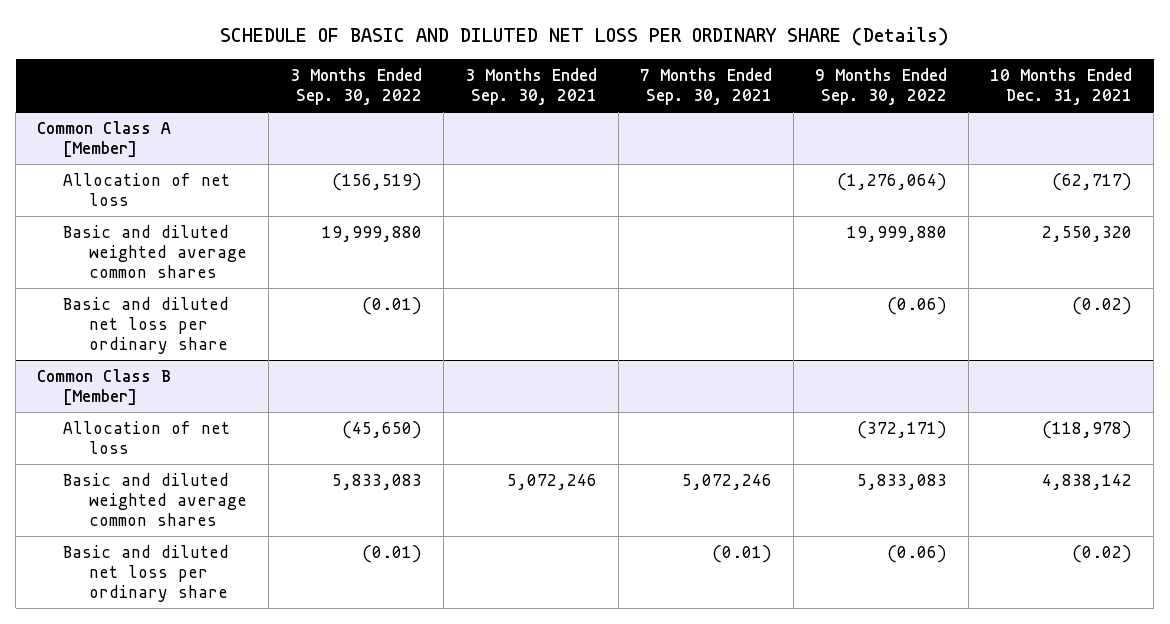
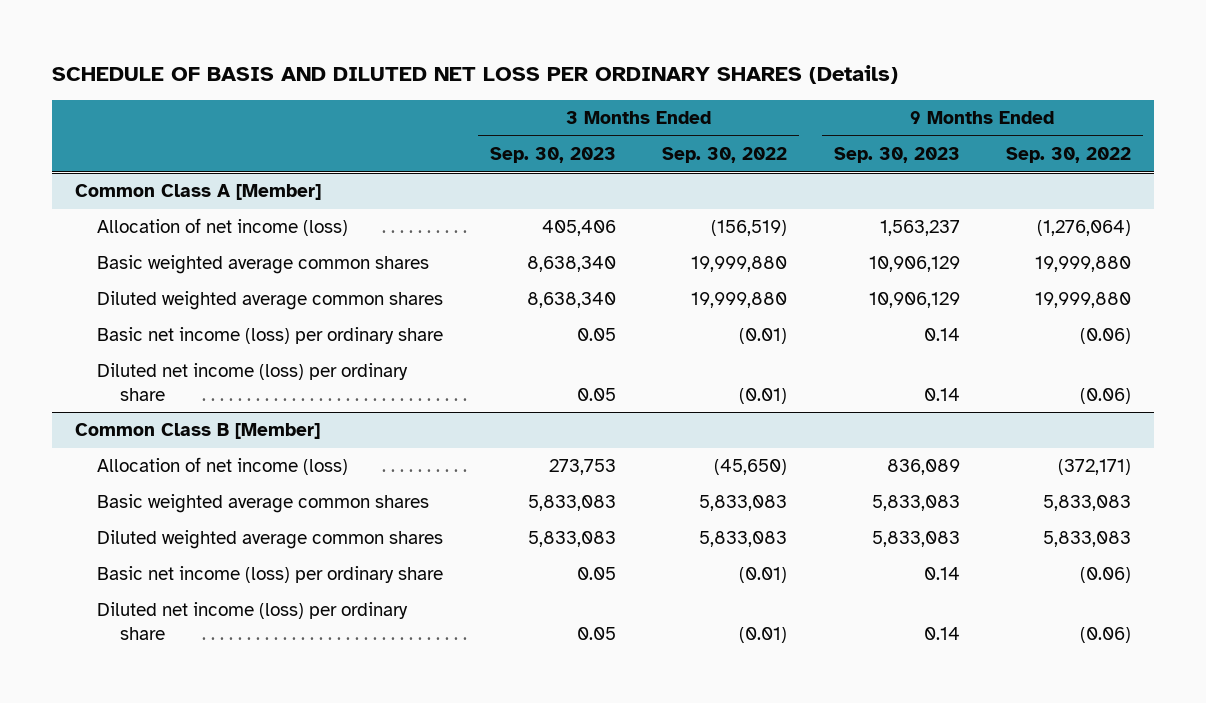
- SCHEDULE OF BASIC AND DILUTED NET LOSS PER ORDINARY SHARE (Details)
+ SCHEDULE OF BASIS AND DILUTED NET LOSS PER ORDINARY SHARES (Details)
- | 3 Months Ended Sep. 30, 2022 | 3 Months Ended Sep. 30, 2021 | 7 Months Ended Sep. 30, 2021 | 9 Months Ended Sep. 30, 2022 | 10 Months Ended Dec. 31, 2021
+ | 3 Months Ended Sep. 30, 2023 | 3 Months Ended Sep. 30, 2022 | 9 Months Ended Sep. 30, 2023 | 9 Months Ended Sep. 30, 2022
@ Common Class A [Member]
- Allocation of net loss | (156,519) | | | (1,276,064) | (62,717)
- Basic and diluted weighted average common shares | 19,999,880 | | | 19,999,880 | 2,550,320
- Basic and diluted net loss per ordinary share | (0.01) | | | (0.06) | (0.02)
+ Allocation of net income (loss) | 405,406 | (156,519) | 1,563,237 | (1,276,064)
+ Basic weighted average common shares | 8,638,340 | 19,999,880 | 10,906,129 | 19,999,880
+ Diluted weighted average common shares | 8,638,340 | 19,999,880 | 10,906,129 | 19,999,880
+ Basic net income (loss) per ordinary share | 0.05 | (0.01) | 0.14 | (0.06)
+ Diluted net income (loss) per ordinary share | 0.05 | (0.01) | 0.14 | (0.06)
@ Common Class B [Member]
- Allocation of net loss | (45,650) | | | (372,171) | (118,978)
- Basic and diluted weighted average common shares | 5,833,083 | 5,072,246 | 5,072,246 | 5,833,083 | 4,838,142
- Basic and diluted net loss per ordinary share | (0.01) | | (0.01) | (0.06) | (0.02)
+ Allocation of net income (loss) | 273,753 | (45,650) | 836,089 | (372,171)
+ Basic weighted average common shares | 5,833,083 | 5,833,083 | 5,833,083 | 5,833,083
+ Diluted weighted average common shares | 5,833,083 | 5,833,083 | 5,833,083 | 5,833,083
+ Basic net income (loss) per ordinary share | 0.05 | (0.01) | 0.14 | (0.06)
+ Diluted net income (loss) per ordinary share | 0.05 | (0.01) | 0.14 | (0.06)

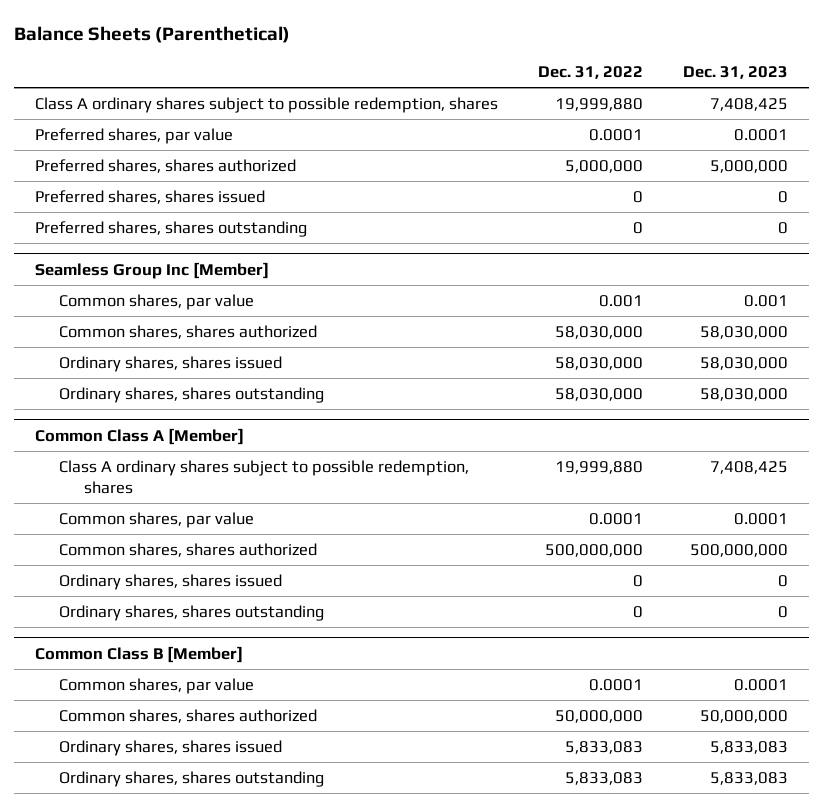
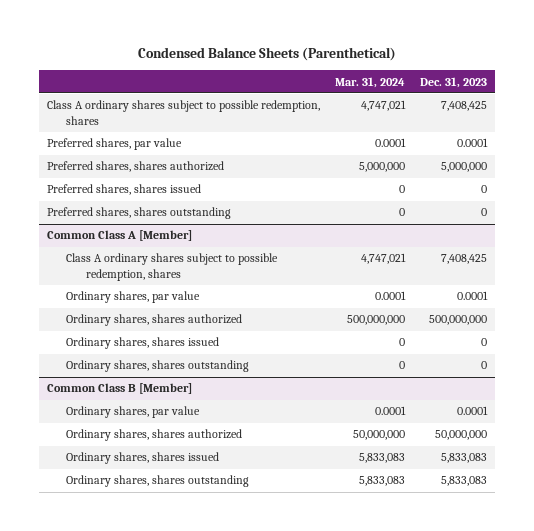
- Balance Sheets (Parenthetical)
+ Condensed Balance Sheets (Parenthetical)
- | Dec. 31, 2022 | Dec. 31, 2023
+ | Mar. 31, 2024 | Dec. 31, 2023
- Seamless Group Inc [Member]
- Common shares, par value | 0.001 | 0.001
- Common shares, shares authorized | 58,030,000 | 58,030,000
- Ordinary shares, shares issued | 58,030,000 | 58,030,000
- Ordinary shares, shares outstanding | 58,030,000 | 58,030,000
@ Common Class A [Member]
- Common shares, par value | 0.0001 | 0.0001
- Common shares, shares authorized | 500,000,000 | 500,000,000
+ Ordinary shares, par value | 0.0001 | 0.0001
+ Ordinary shares, shares authorized | 500,000,000 | 500,000,000
@ Common Class B [Member]
- Common shares, par value | 0.0001 | 0.0001
- Common shares, shares authorized | 50,000,000 | 50,000,000
+ Ordinary shares, par value | 0.0001 | 0.0001
+ Ordinary shares, shares authorized | 50,000,000 | 50,000,000

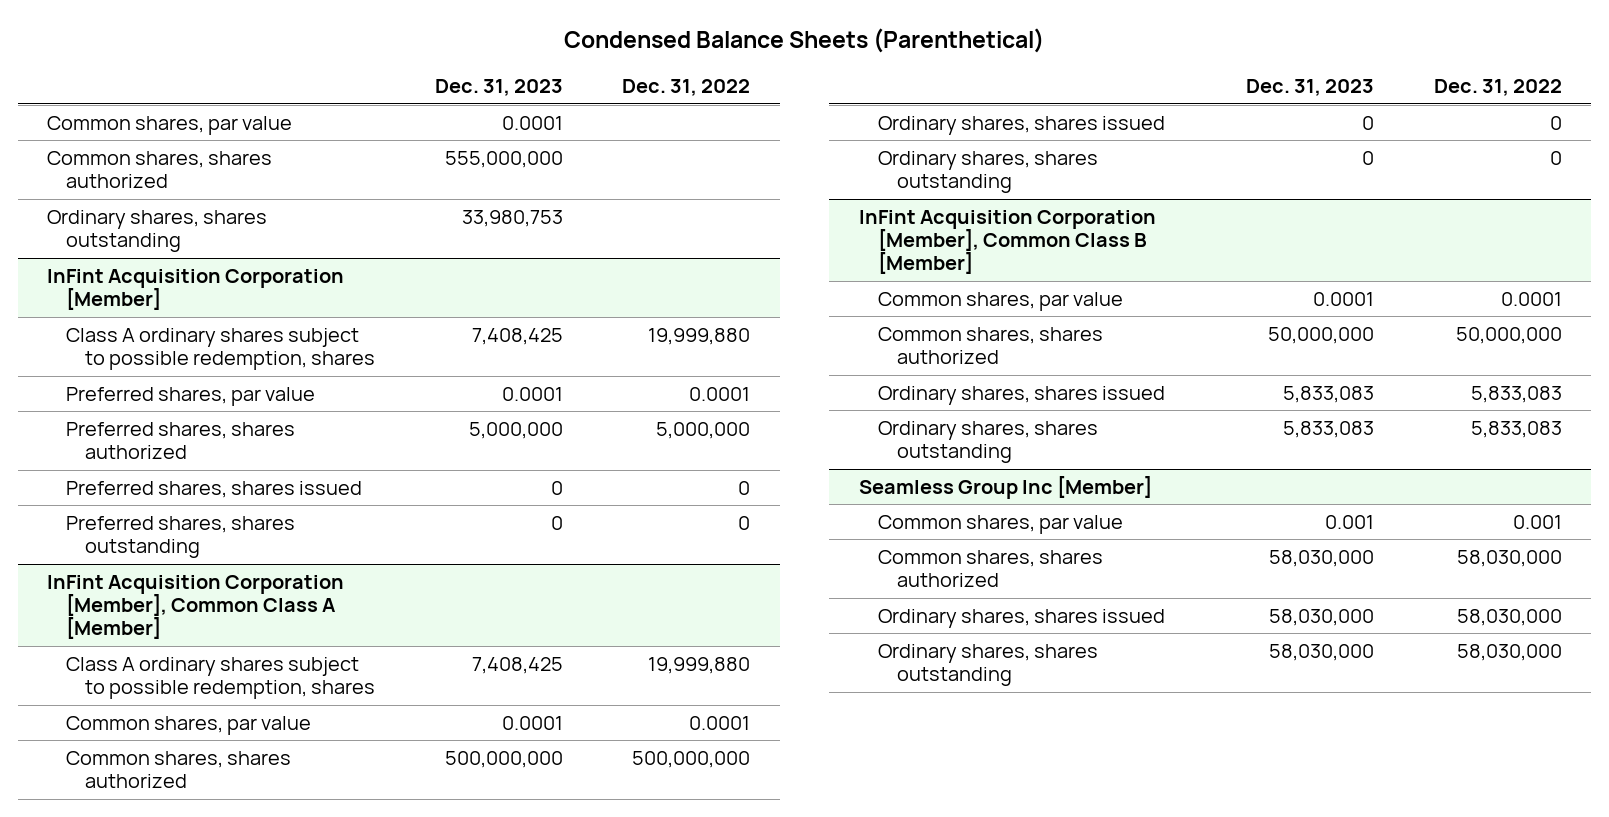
- | Mar. 31, 2024 | Dec. 31, 2023
+ | Dec. 31, 2023 | Dec. 31, 2022
+ Common shares, par value | 0.0001 |
+ Common shares, shares authorized | 555,000,000 |
+ Ordinary shares, shares outstanding | 33,980,753 |
+ InFint Acquisition Corporation [Member]
- Common Class A [Member]
+ InFint Acquisition Corporation [Member], Common Class A [Member]
- Ordinary shares, par value | 0.0001 | 0.0001
- Ordinary shares, shares authorized | 500,000,000 | 500,000,000
+ Common shares, par value | 0.0001 | 0.0001
+ Common shares, shares authorized | 500,000,000 | 500,000,000
- Common Class B [Member]
- Ordinary shares, par value | 0.0001 | 0.0001
- Ordinary shares, shares authorized | 50,000,000 | 50,000,000
+ InFint Acquisition Corporation [Member], Common Class B [Member]
+ Common shares, par value | 0.0001 | 0.0001
+ Common shares, shares authorized | 50,000,000 | 50,000,000
+ Seamless Group Inc [Member]
+ Common shares, par value | 0.001 | 0.001
+ Common shares, shares authorized | 58,030,000 | 58,030,000
+ Ordinary shares, shares issued | 58,030,000 | 58,030,000
+ Ordinary shares, shares outstanding | 58,030,000 | 58,030,000

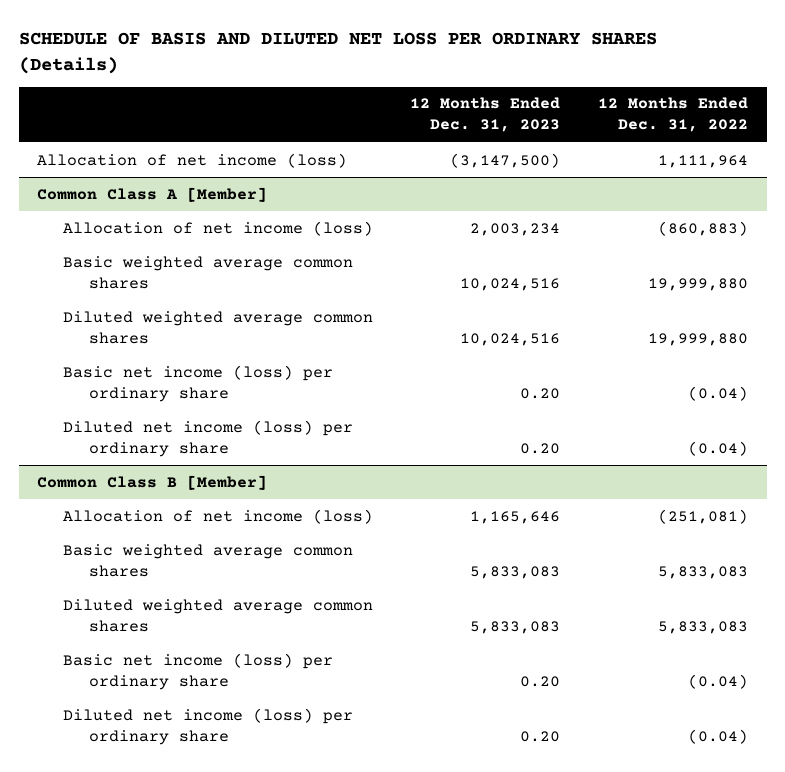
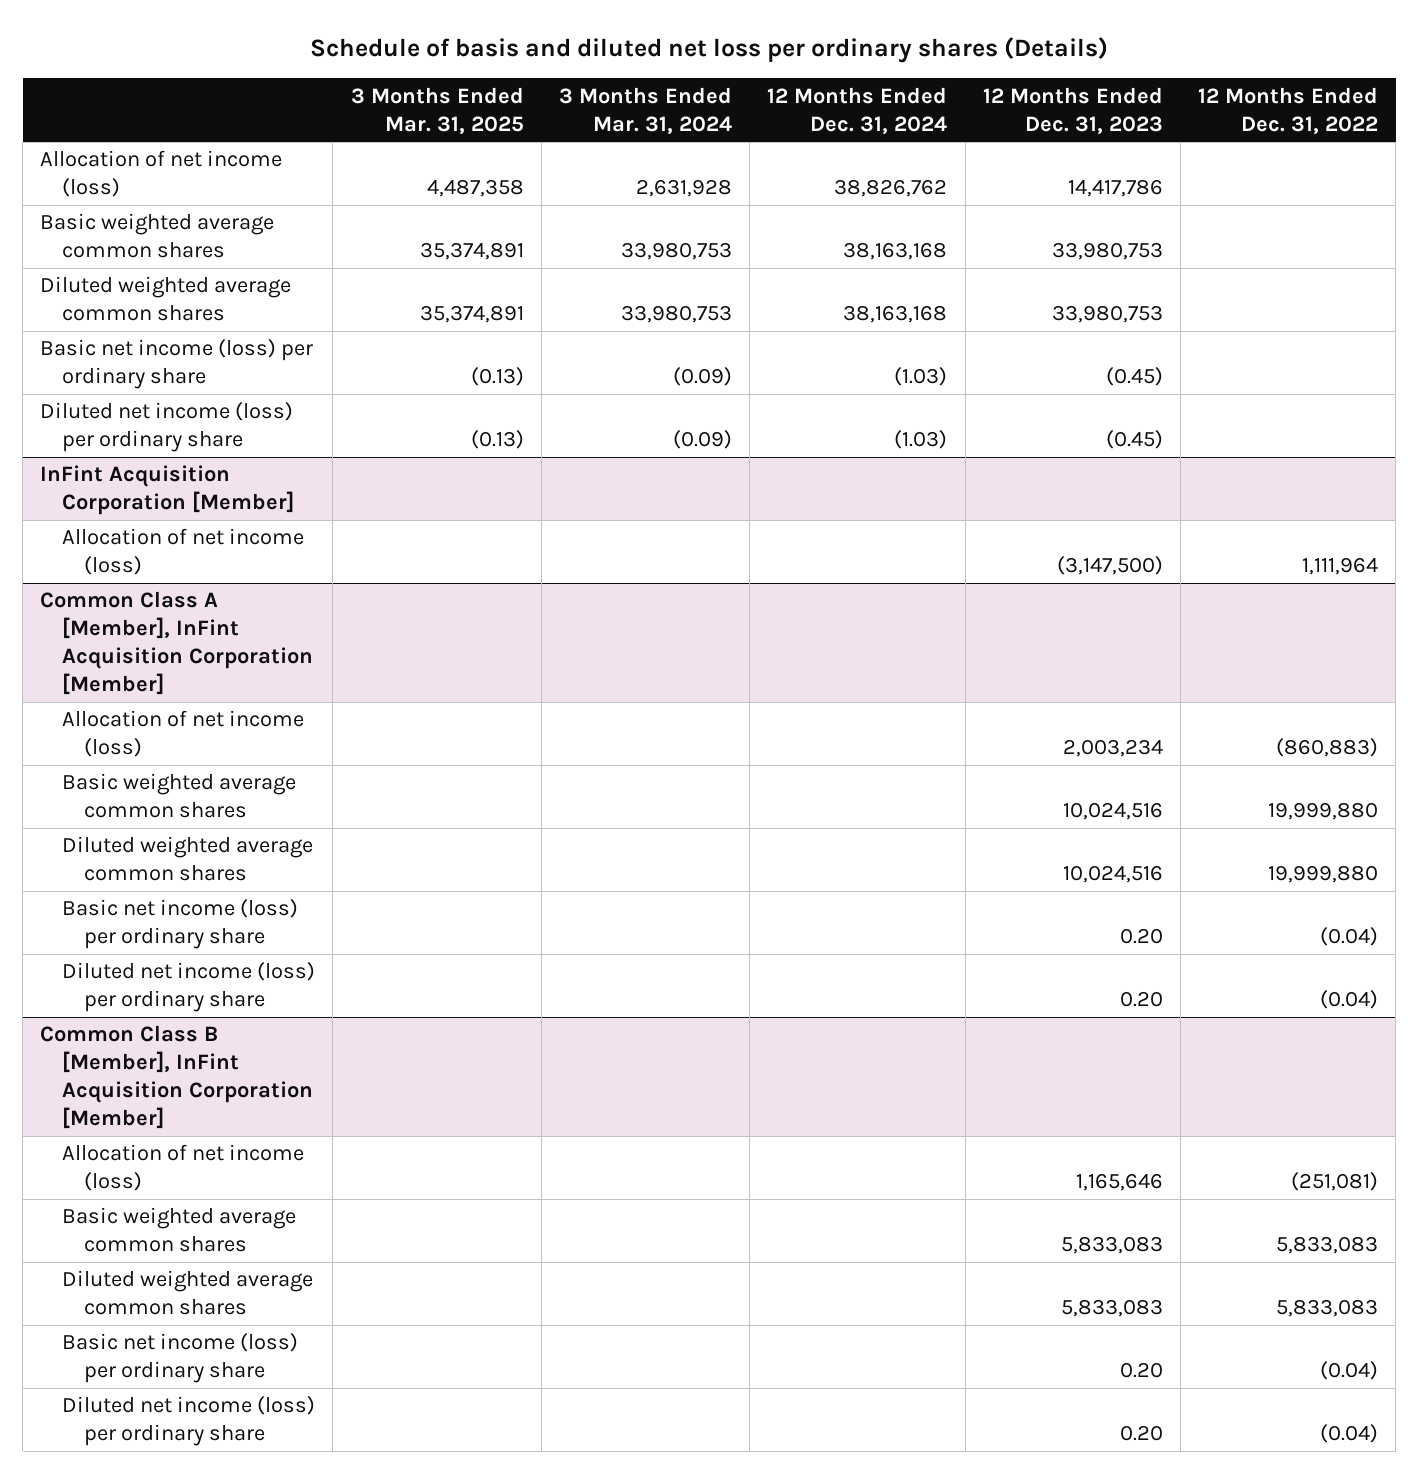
- SCHEDULE OF BASIS AND DILUTED NET LOSS PER ORDINARY SHARES (Details)
+ Schedule of basis and diluted net loss per ordinary shares (Details)
- | 12 Months Ended Dec. 31, 2023 | 12 Months Ended Dec. 31, 2022
+ | 3 Months Ended Mar. 31, 2025 | 3 Months Ended Mar. 31, 2024 | 12 Months Ended Dec. 31, 2024 | 12 Months Ended Dec. 31, 2023 | 12 Months Ended Dec. 31, 2022
+ Allocation of net income (loss) | 4,487,358 | 2,631,928 | 38,826,762 | 14,417,786 |
+ Basic weighted average common shares | 35,374,891 | 33,980,753 | 38,163,168 | 33,980,753 |
+ Diluted weighted average common shares | 35,374,891 | 33,980,753 | 38,163,168 | 33,980,753 |
+ Basic net income (loss) per ordinary share | (0.13) | (0.09) | (1.03) | (0.45) |
+ Diluted net income (loss) per ordinary share | (0.13) | (0.09) | (1.03) | (0.45) |
+ InFint Acquisition Corporation [Member]
- Common Class A [Member]
+ Common Class A [Member], InFint Acquisition Corporation [Member]
- Common Class B [Member]
+ Common Class B [Member], InFint Acquisition Corporation [Member]

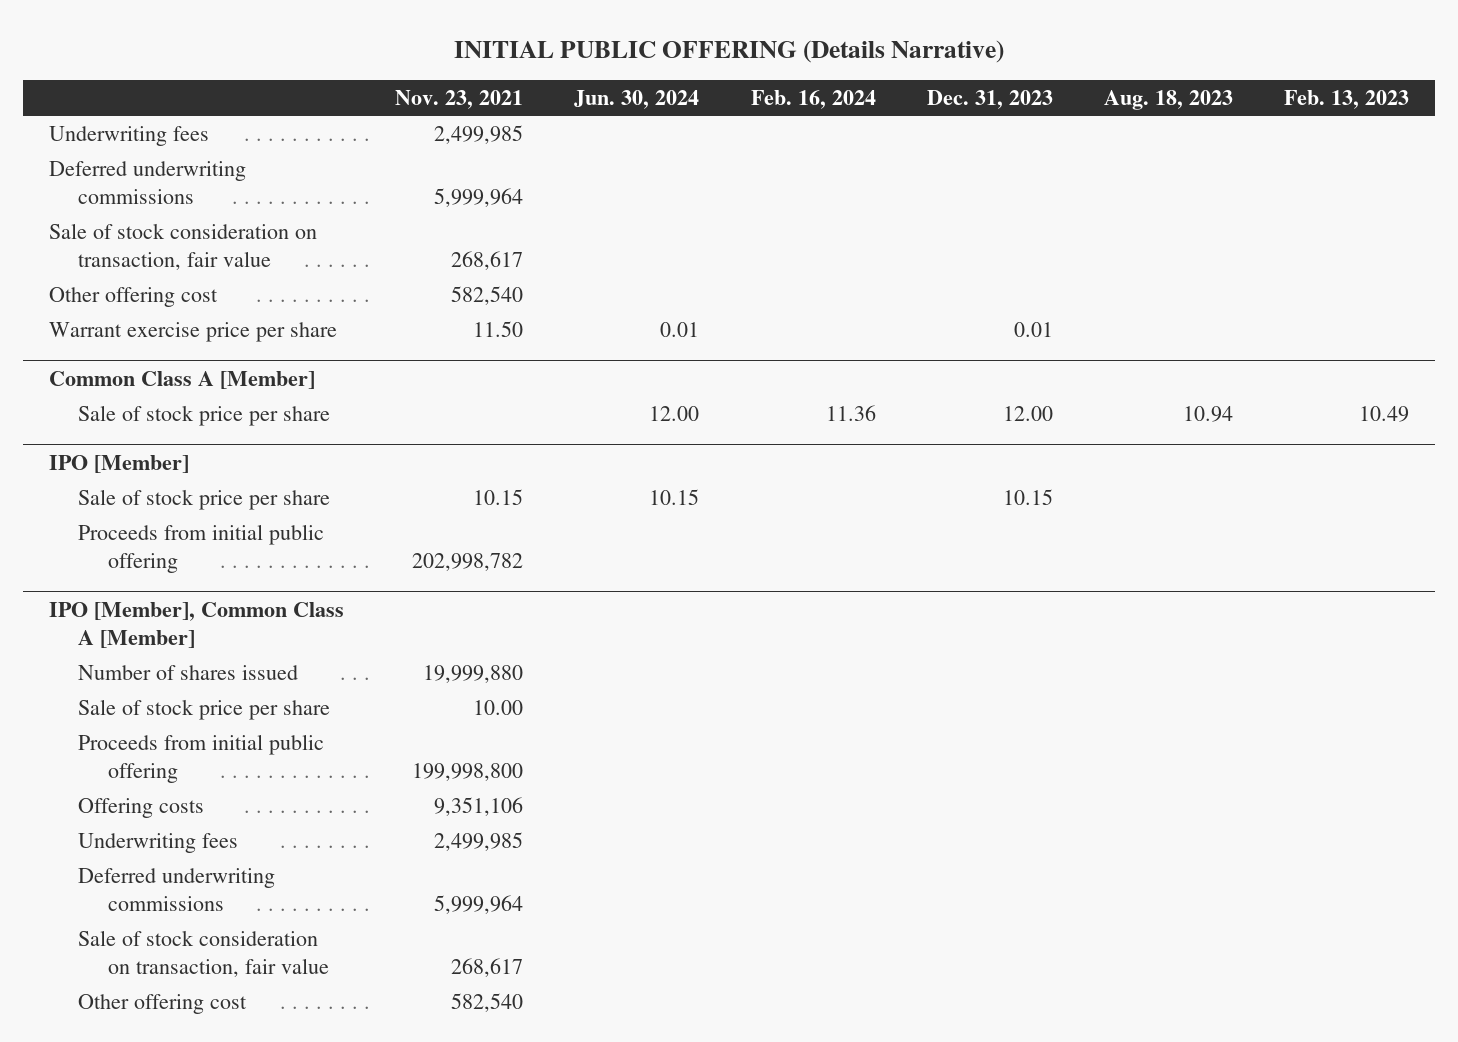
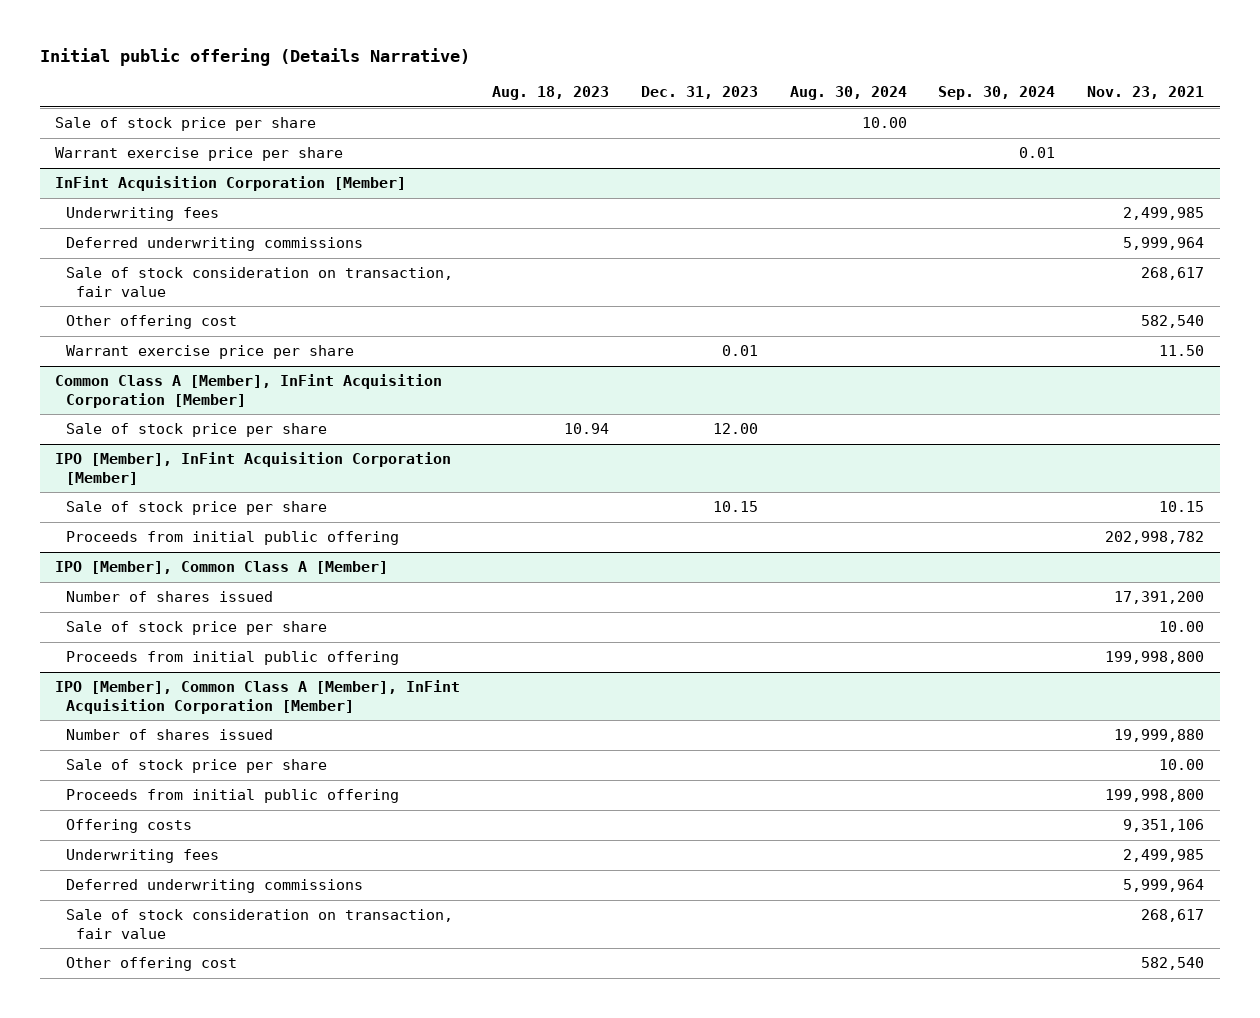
- INITIAL PUBLIC OFFERING (Details Narrative)
+ Initial public offering (Details Narrative)
- | Nov. 23, 2021 | Jun. 30, 2024 | Feb. 16, 2024 | Dec. 31, 2023 | Aug. 18, 2023 | Feb. 13, 2023
+ | Aug. 18, 2023 | Dec. 31, 2023 | Aug. 30, 2024 | Sep. 30, 2024 | Nov. 23, 2021
+ Sale of stock price per share | | | 10.00 | |
+ Warrant exercise price per share | | | | 0.01 |
+ InFint Acquisition Corporation [Member]
- Common Class A [Member]
+ Common Class A [Member], InFint Acquisition Corporation [Member]
- IPO [Member]
+ IPO [Member], InFint Acquisition Corporation [Member]
@ IPO [Member], Common Class A [Member]
+ Number of shares issued | | | | | 17,391,200
+ Sale of stock price per share | | | | | 10.00
+ Proceeds from initial public offering | | | | | 199,998,800
+ IPO [Member], Common Class A [Member], InFint Acquisition Corporation [Member]

